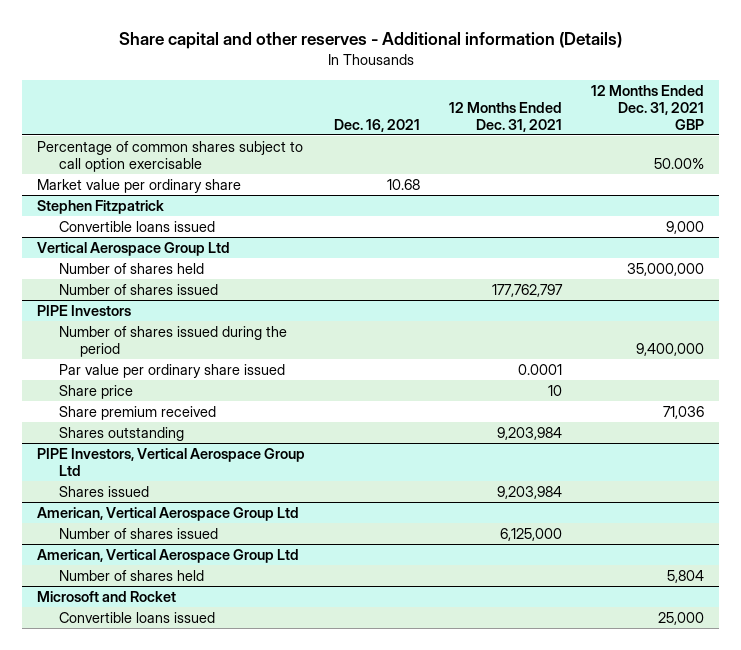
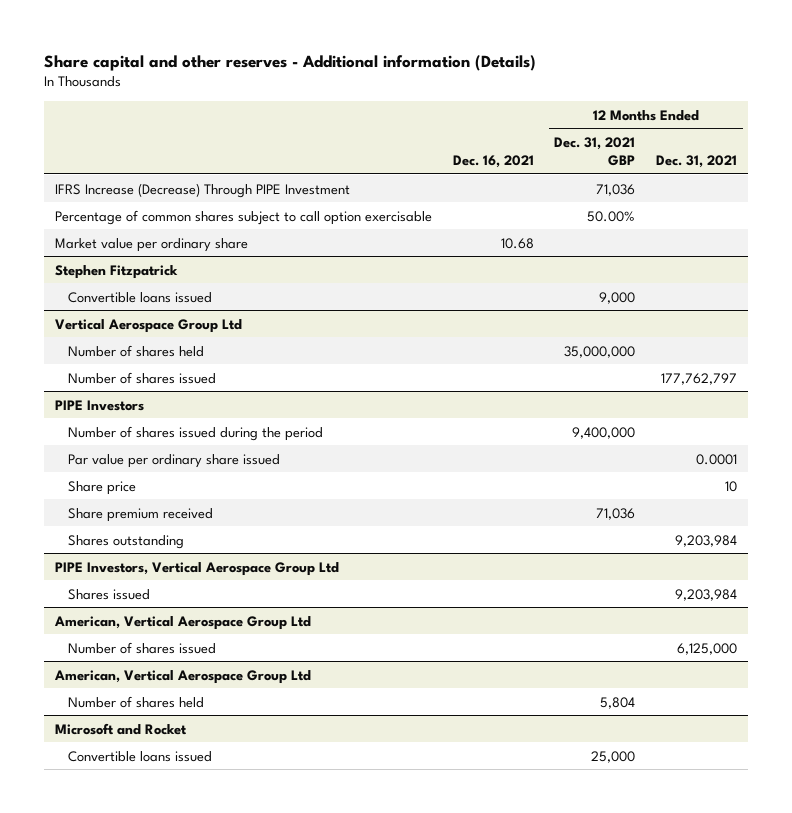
- | Dec. 16, 2021 | 12 Months Ended Dec. 31, 2021 | 12 Months Ended Dec. 31, 2021 GBP
+ | Dec. 16, 2021 | 12 Months Ended Dec. 31, 2021 GBP | 12 Months Ended Dec. 31, 2021
+ IFRS Increase (Decrease) Through PIPE Investment | | 71,036 |

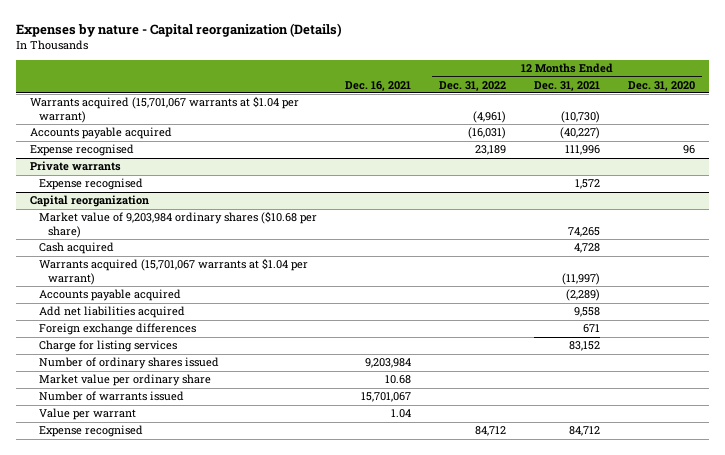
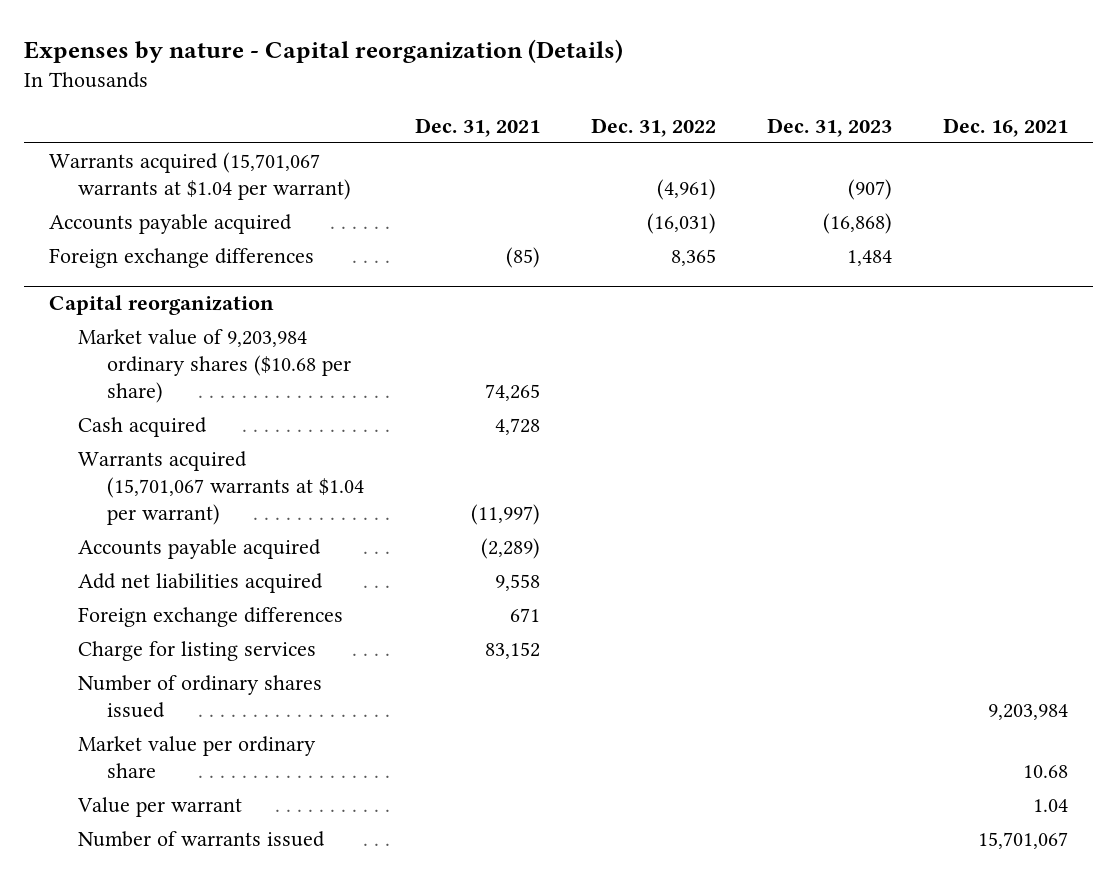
- | Dec. 16, 2021 | 12 Months Ended Dec. 31, 2022 | 12 Months Ended Dec. 31, 2021 | 12 Months Ended Dec. 31, 2020
+ | Dec. 31, 2021 | Dec. 31, 2022 | Dec. 31, 2023 | Dec. 16, 2021
- Expense recognised | | 23,189 | 111,996 | 96
- Private warrants
- Expense recognised | | | 1,572 |
+ Foreign exchange differences | (85) | 8,365 | 1,484 |
@ Capital reorganization
- Expense recognised | | 84,712 | 84,712 |
moved down: Number of warrants issued | | | | 15,701,067

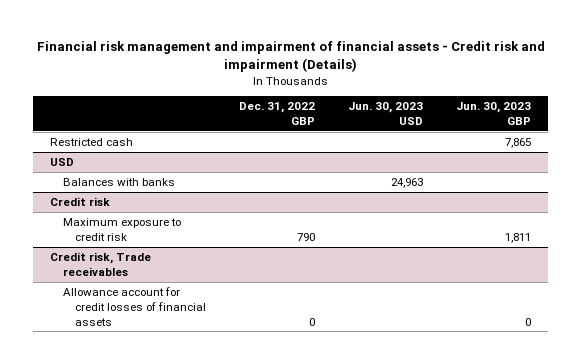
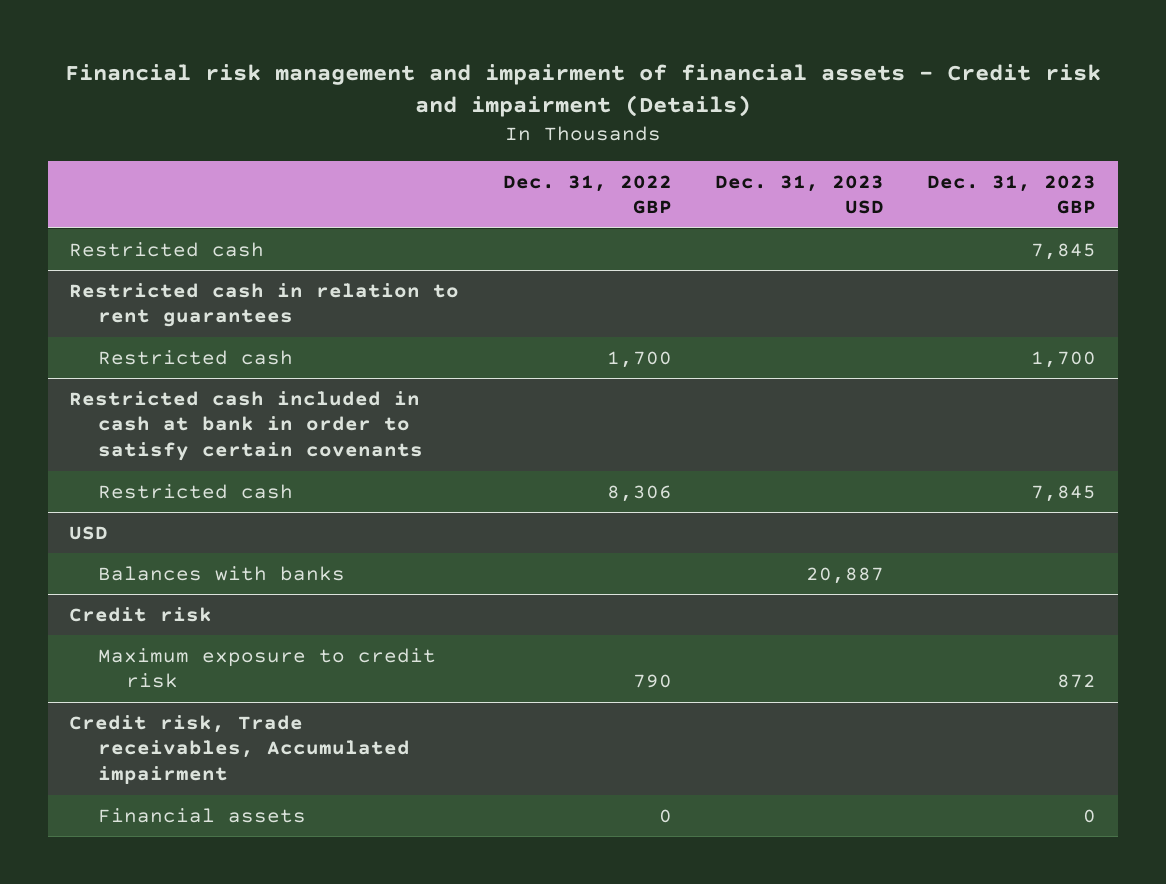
- | Dec. 31, 2022 GBP | Jun. 30, 2023 USD | Jun. 30, 2023 GBP
+ | Dec. 31, 2022 GBP | Dec. 31, 2023 USD | Dec. 31, 2023 GBP
+ Restricted cash in relation to rent guarantees
+ Restricted cash | 1,700 | | 1,700
+ Restricted cash included in cash at bank in order to satisfy certain covenants
+ Restricted cash | 8,306 | | 7,845
- Credit risk, Trade receivables
- Allowance account for credit losses of financial assets | 0 | | 0
+ Credit risk, Trade receivables, Accumulated impairment
+ Financial assets | 0 | | 0

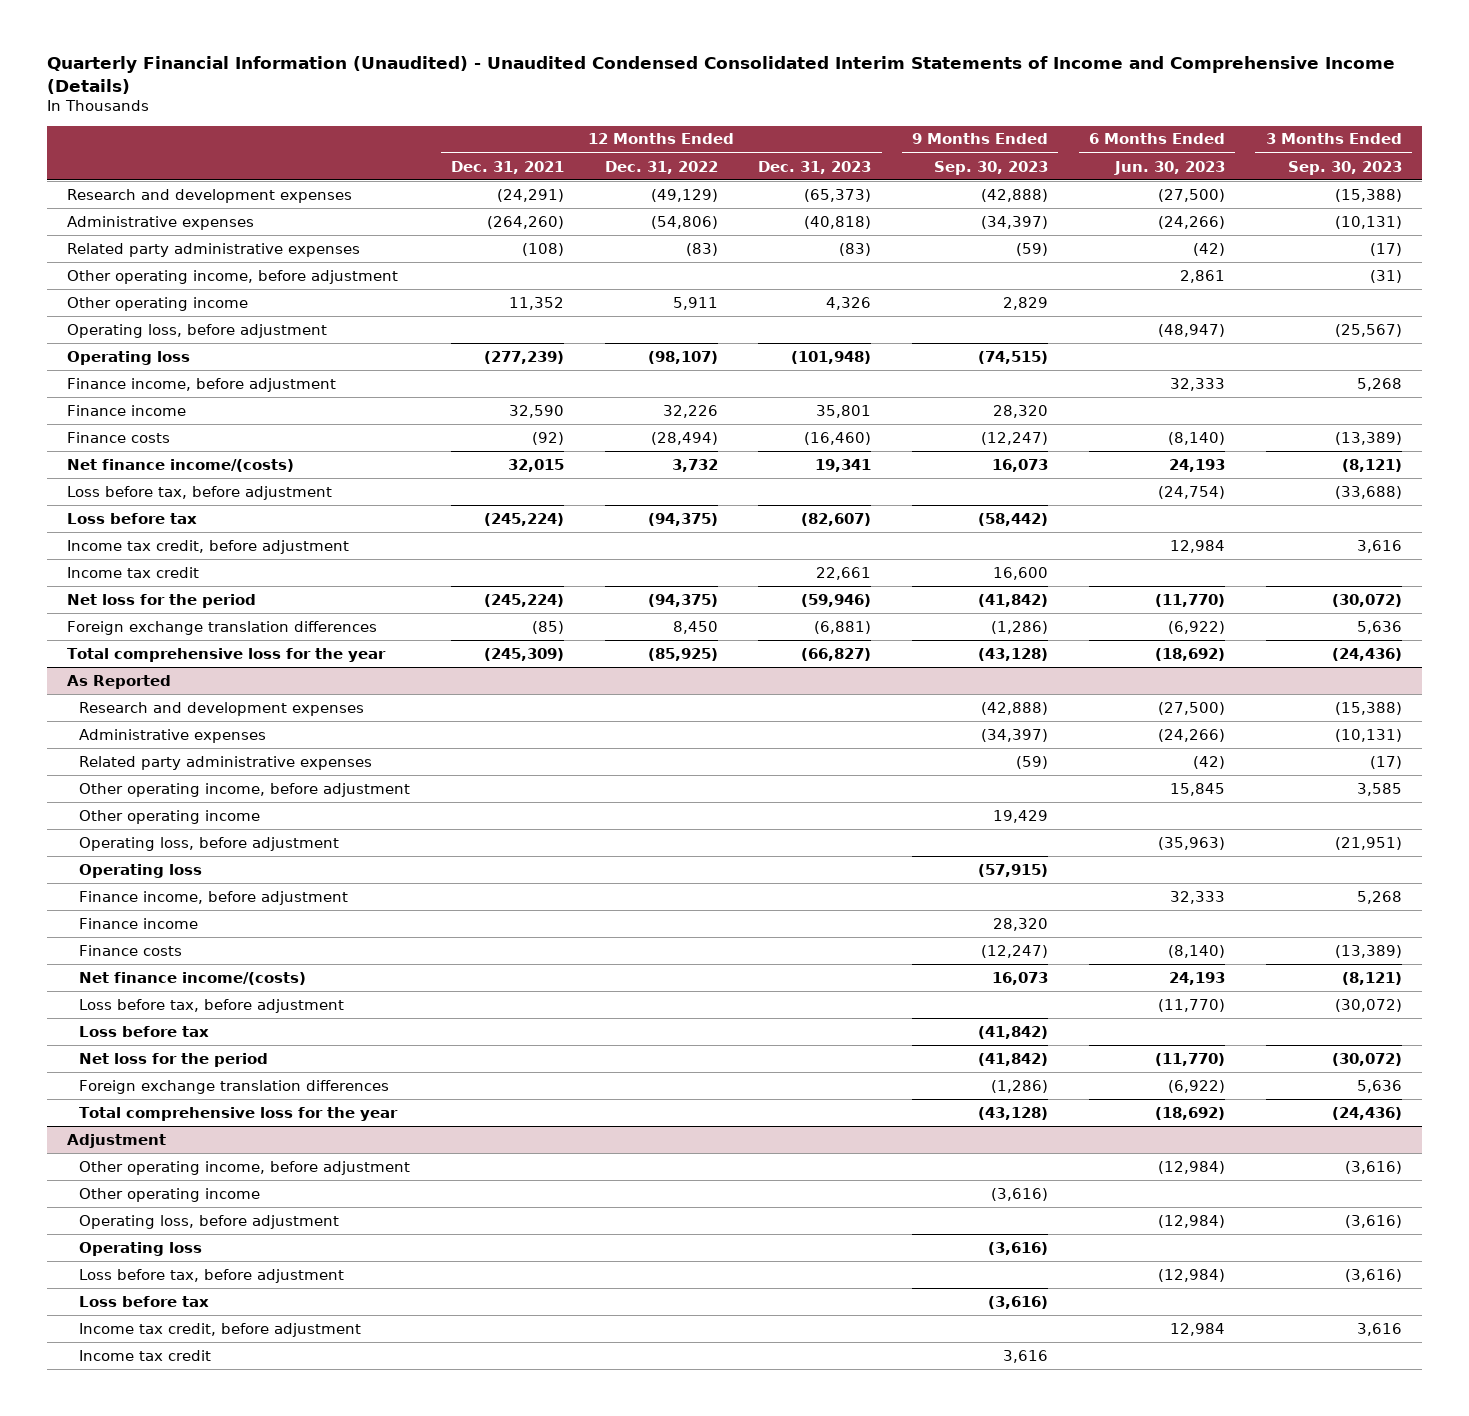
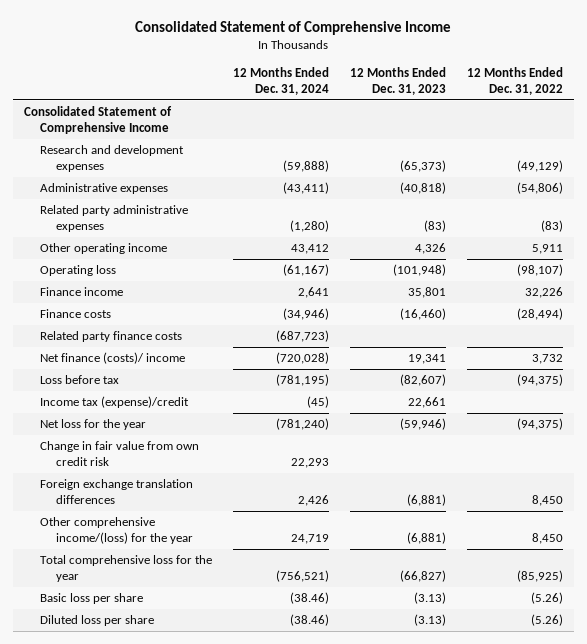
- Quarterly Financial Information (Unaudited) - Unaudited Condensed Consolidated Interim Statements of Income and Comprehensive Income (Details)
+ Consolidated Statement of Comprehensive Income
- | 12 Months Ended Dec. 31, 2021 | 12 Months Ended Dec. 31, 2022 | 12 Months Ended Dec. 31, 2023 | 9 Months Ended Sep. 30, 2023 | 6 Months Ended Jun. 30, 2023 | 3 Months Ended Sep. 30, 2023
+ | 12 Months Ended Dec. 31, 2024 | 12 Months Ended Dec. 31, 2023 | 12 Months Ended Dec. 31, 2022
+ Consolidated Statement of Comprehensive Income
- Other operating income, before adjustment | | | | | 2,861 | (31)
- Operating loss, before adjustment | | | | | (48,947) | (25,567)
- Finance income, before adjustment | | | | | 32,333 | 5,268
- Net finance income/(costs) | 32,015 | 3,732 | 19,341 | 16,073 | 24,193 | (8,121)
- Loss before tax, before adjustment | | | | | (24,754) | (33,688)
+ Related party finance costs | (687,723) | |
+ Net finance (costs)/ income | (720,028) | 19,341 | 3,732
- Income tax credit, before adjustment | | | | | 12,984 | 3,616
- Income tax credit | | | 22,661 | 16,600 | |
- Net loss for the period | (245,224) | (94,375) | (59,946) | (41,842) | (11,770) | (30,072)
+ Income tax (expense)/credit | (45) | 22,661 |
+ Net loss for the year | (781,240) | (59,946) | (94,375)
+ Change in fair value from own credit risk | 22,293 | |
+ Other comprehensive income/(loss) for the year | 24,719 | (6,881) | 8,450
- As Reported
- Research and development expenses | | | | (42,888) | (27,500) | (15,388)
- Administrative expenses | | | | (34,397) | (24,266) | (10,131)
- Related party administrative expenses | | | | (59) | (42) | (17)
- Other operating income, before adjustment | | | | | 15,845 | 3,585
- Other operating income | | | | 19,429 | |
- Operating loss, before adjustment | | | | | (35,963) | (21,951)
- Operating loss | | | | (57,915) | |
- Finance income, before adjustment | | | | | 32,333 | 5,268
- Finance income | | | | 28,320 | |
- Finance costs | | | | (12,247) | (8,140) | (13,389)
- Net finance income/(costs) | | | | 16,073 | 24,193 | (8,121)
- Loss before tax, before adjustment | | | | | (11,770) | (30,072)
- Loss before tax | | | | (41,842) | |
- Net loss for the period | | | | (41,842) | (11,770) | (30,072)
- Foreign exchange translation differences | | | | (1,286) | (6,922) | 5,636
- Total comprehensive loss for the year | | | | (43,128) | (18,692) | (24,436)
- Adjustment
- Other operating income, before adjustment | | | | | (12,984) | (3,616)
- Other operating income | | | | (3,616) | |
- Operating loss, before adjustment | | | | | (12,984) | (3,616)
- Operating loss | | | | (3,616) | |
- Loss before tax, before adjustment | | | | | (12,984) | (3,616)
- Loss before tax | | | | (3,616) | |
- Income tax credit, before adjustment | | | | | 12,984 | 3,616
- Income tax credit | | | | 3,616 | |
+ Basic loss per share | (38.46) | (3.13) | (5.26)
+ Diluted loss per share | (38.46) | (3.13) | (5.26)

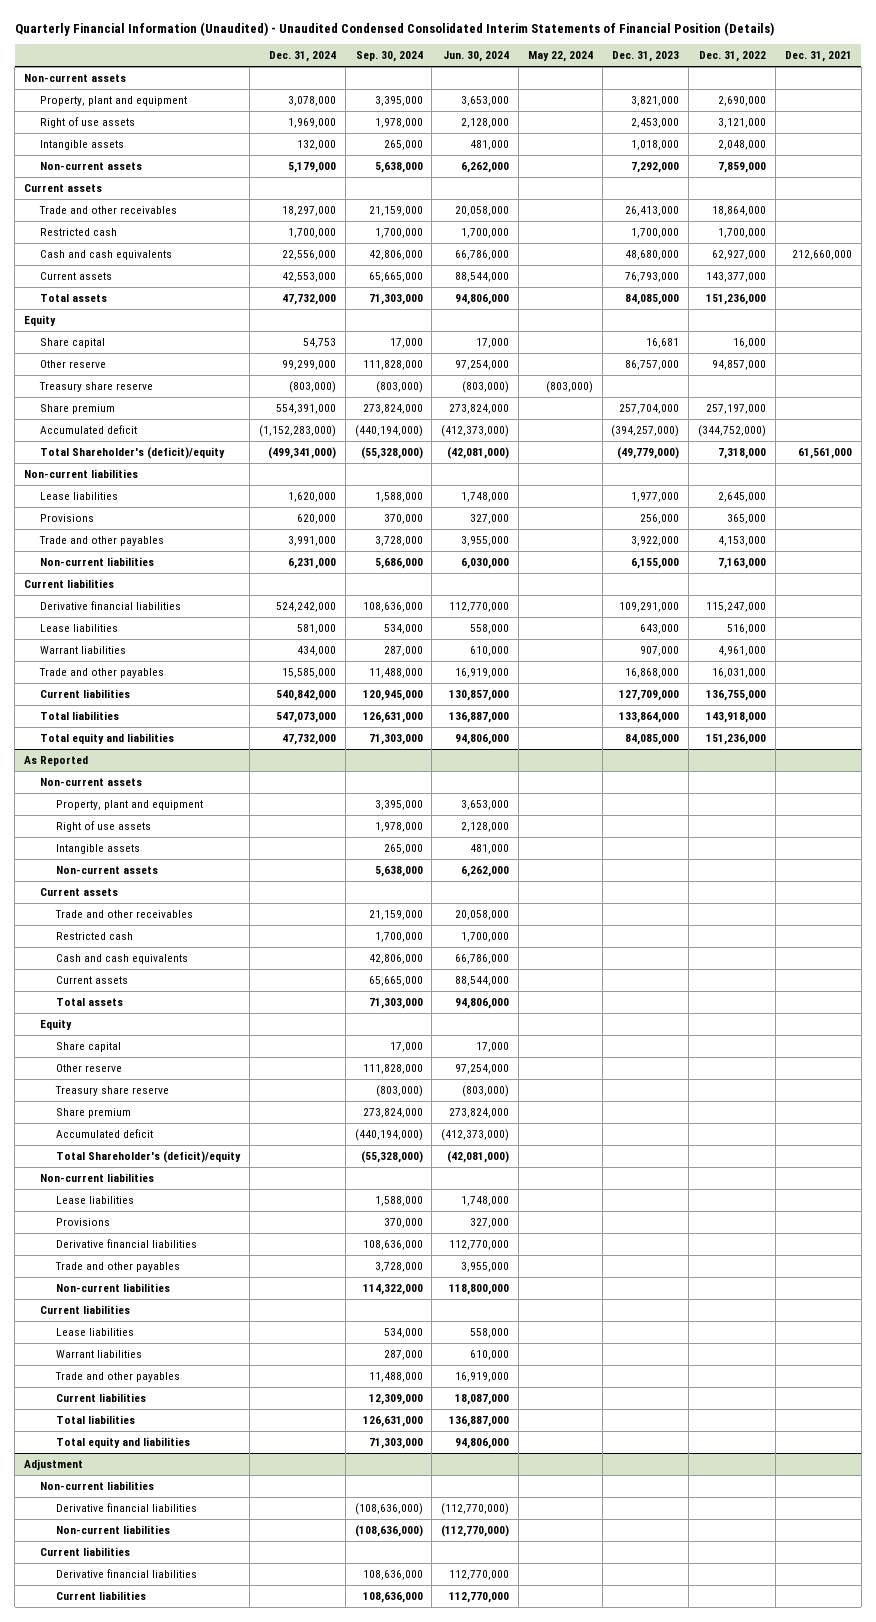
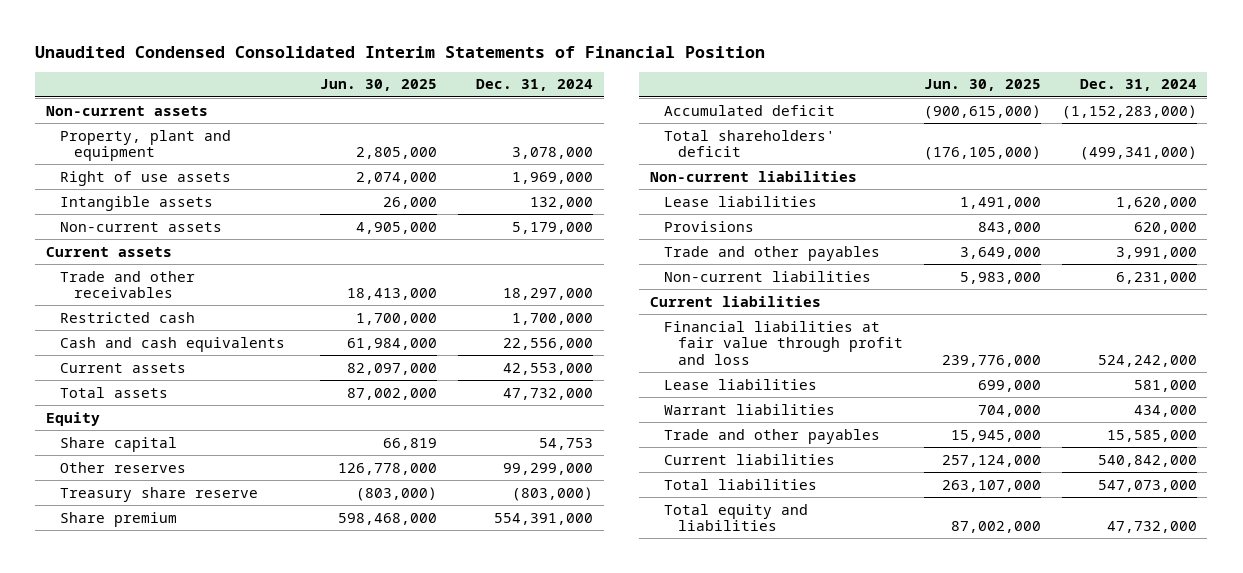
- Quarterly Financial Information (Unaudited) - Unaudited Condensed Consolidated Interim Statements of Financial Position (Details)
+ Unaudited Condensed Consolidated Interim Statements of Financial Position
- | Dec. 31, 2024 | Sep. 30, 2024 | Jun. 30, 2024 | May 22, 2024 | Dec. 31, 2023 | Dec. 31, 2022 | Dec. 31, 2021
+ | Jun. 30, 2025 | Dec. 31, 2024
- Other reserve | 99,299,000 | 111,828,000 | 97,254,000 | | 86,757,000 | 94,857,000 |
+ Other reserves | 126,778,000 | 99,299,000
- Total Shareholder's (deficit)/equity | (499,341,000) | (55,328,000) | (42,081,000) | | (49,779,000) | 7,318,000 | 61,561,000
+ Total shareholders' deficit | (176,105,000) | (499,341,000)
- Derivative financial liabilities | 524,242,000 | 108,636,000 | 112,770,000 | | 109,291,000 | 115,247,000 |
+ Financial liabilities at fair value through profit and loss | 239,776,000 | 524,242,000
- As Reported
- Non-current assets
- Property, plant and equipment | | 3,395,000 | 3,653,000 | | | |
- Right of use assets | | 1,978,000 | 2,128,000 | | | |
- Intangible assets | | 265,000 | 481,000 | | | |
- Non-current assets | | 5,638,000 | 6,262,000 | | | |
- Current assets
- Trade and other receivables | | 21,159,000 | 20,058,000 | | | |
- Restricted cash | | 1,700,000 | 1,700,000 | | | |
- Cash and cash equivalents | | 42,806,000 | 66,786,000 | | | |
- Current assets | | 65,665,000 | 88,544,000 | | | |
- Total assets | | 71,303,000 | 94,806,000 | | | |
- Equity
- Share capital | | 17,000 | 17,000 | | | |
- Other reserve | | 111,828,000 | 97,254,000 | | | |
- Treasury share reserve | | (803,000) | (803,000) | | | |
- Share premium | | 273,824,000 | 273,824,000 | | | |
- Accumulated deficit | | (440,194,000) | (412,373,000) | | | |
- Total Shareholder's (deficit)/equity | | (55,328,000) | (42,081,000) | | | |
- Non-current liabilities
- Lease liabilities | | 1,588,000 | 1,748,000 | | | |
- Provisions | | 370,000 | 327,000 | | | |
- Derivative financial liabilities | | 108,636,000 | 112,770,000 | | | |
- Trade and other payables | | 3,728,000 | 3,955,000 | | | |
- Non-current liabilities | | 114,322,000 | 118,800,000 | | | |
- Current liabilities
- Lease liabilities | | 534,000 | 558,000 | | | |
- Warrant liabilities | | 287,000 | 610,000 | | | |
- Trade and other payables | | 11,488,000 | 16,919,000 | | | |
- Current liabilities | | 12,309,000 | 18,087,000 | | | |
- Total liabilities | | 126,631,000 | 136,887,000 | | | |
- Total equity and liabilities | | 71,303,000 | 94,806,000 | | | |
- Adjustment
- Non-current liabilities
- Derivative financial liabilities | | (108,636,000) | (112,770,000) | | | |
- Non-current liabilities | | (108,636,000) | (112,770,000) | | | |
- Current liabilities
- Derivative financial liabilities | | 108,636,000 | 112,770,000 | | | |
- Current liabilities | | 108,636,000 | 112,770,000 | | | |

